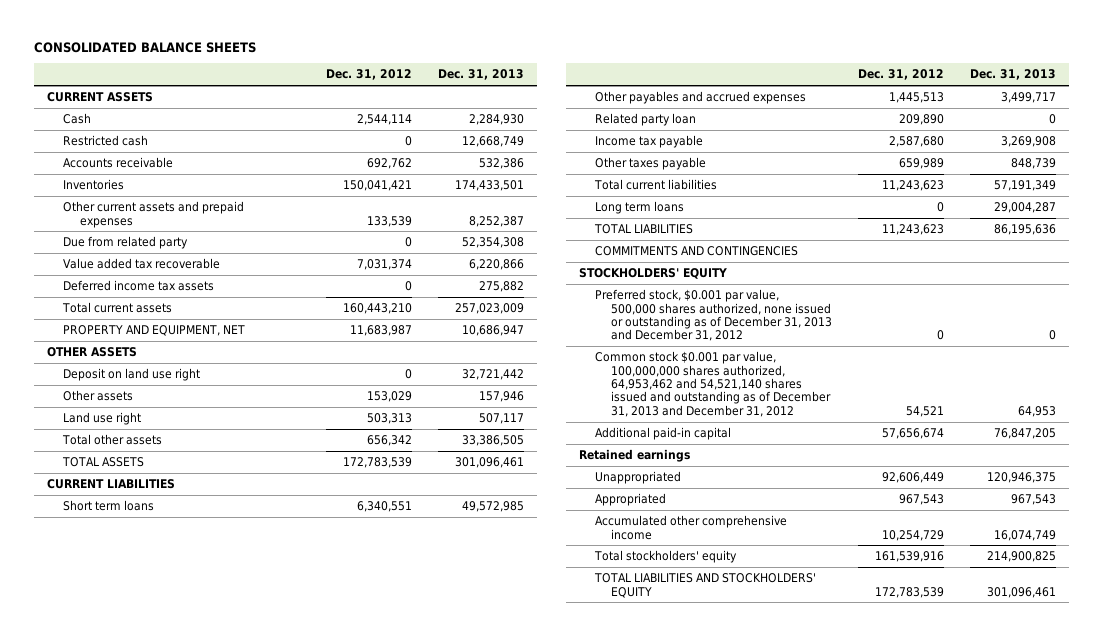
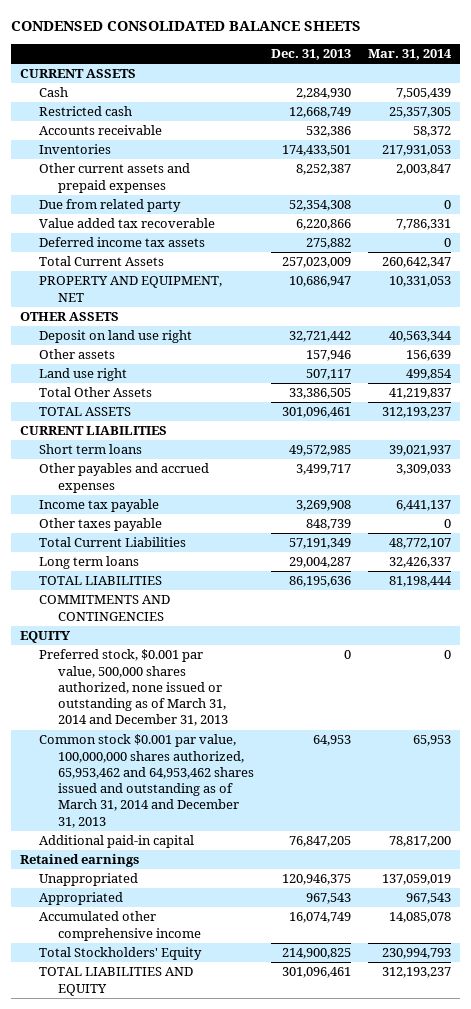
- CONSOLIDATED BALANCE SHEETS
+ CONDENSED CONSOLIDATED BALANCE SHEETS
- | Dec. 31, 2012 | Dec. 31, 2013
+ | Dec. 31, 2013 | Mar. 31, 2014
- Total current assets | 160,443,210 | 257,023,009
+ Total Current Assets | 257,023,009 | 260,642,347
- Total other assets | 656,342 | 33,386,505
+ Total Other Assets | 33,386,505 | 41,219,837
- Related party loan | 209,890 | 0
- Total current liabilities | 11,243,623 | 57,191,349
+ Total Current Liabilities | 57,191,349 | 48,772,107
- STOCKHOLDERS' EQUITY
- Preferred stock, $0.001 par value, 500,000 shares authorized, none issued or outstanding as of December 31, 2013 and December 31, 2012 | 0 | 0
- Common stock $0.001 par value, 100,000,000 shares authorized, 64,953,462 and 54,521,140 shares issued and outstanding as of December 31, 2013 and December 31, 2012 | 54,521 | 64,953
+ EQUITY
+ Preferred stock, $0.001 par value, 500,000 shares authorized, none issued or outstanding as of March 31, 2014 and December 31, 2013 | 0 | 0
+ Common stock $0.001 par value, 100,000,000 shares authorized, 65,953,462 and 64,953,462 shares issued and outstanding as of March 31, 2014 and December 31, 2013 | 64,953 | 65,953
- Total stockholders' equity | 161,539,916 | 214,900,825
- TOTAL LIABILITIES AND STOCKHOLDERS' EQUITY | 172,783,539 | 301,096,461
+ Total Stockholders' Equity | 214,900,825 | 230,994,793
+ TOTAL LIABILITIES AND EQUITY | 301,096,461 | 312,193,237

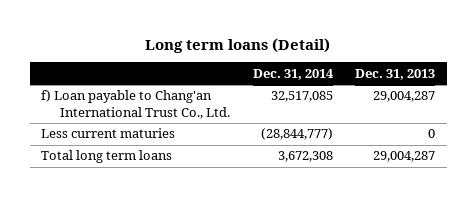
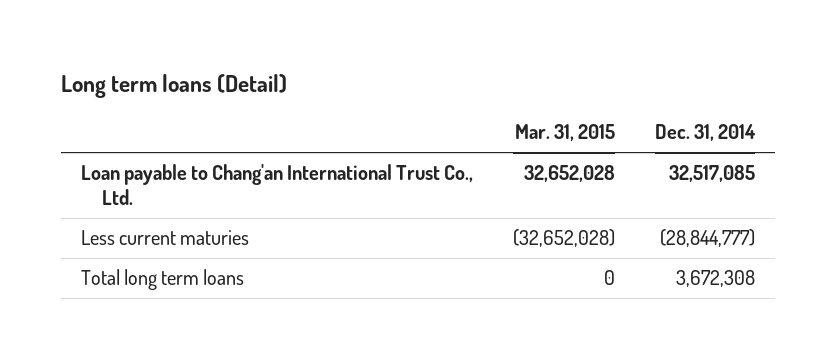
- | Dec. 31, 2014 | Dec. 31, 2013
+ | Mar. 31, 2015 | Dec. 31, 2014
- f) Loan payable to Chang'an International Trust Co., Ltd. | 32,517,085 | 29,004,287
+ Loan payable to Chang'an International Trust Co., Ltd. | 32,652,028 | 32,517,085

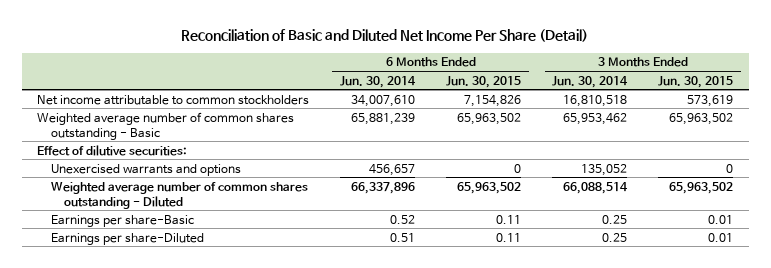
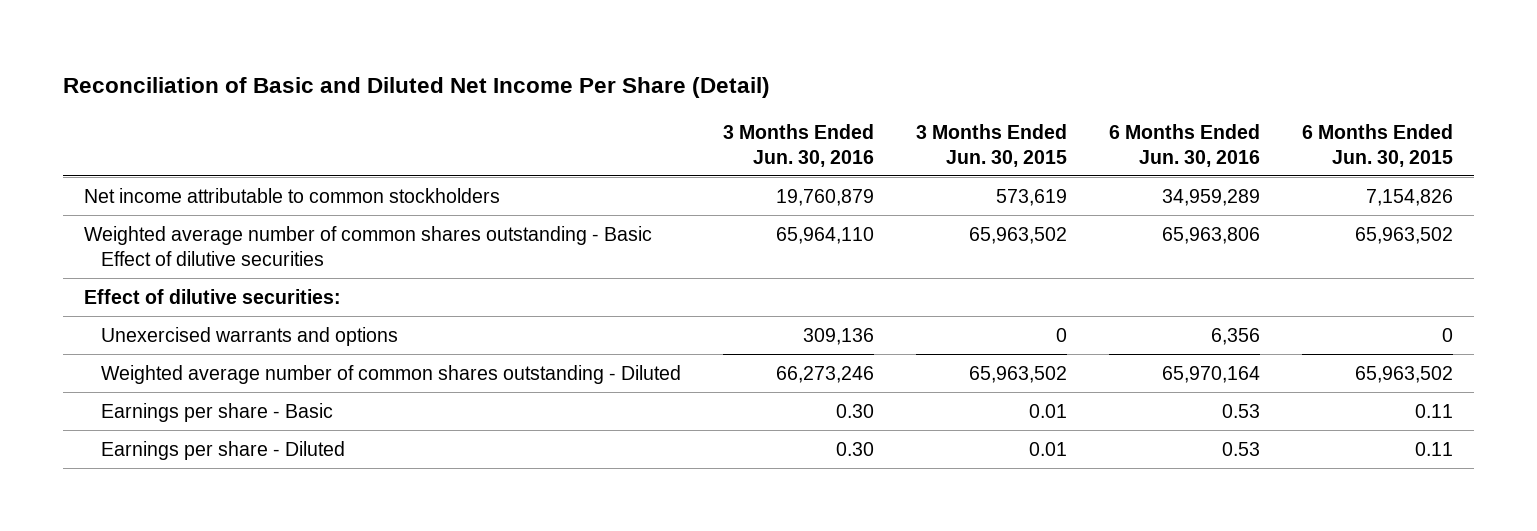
- | 6 Months Ended Jun. 30, 2014 | 6 Months Ended Jun. 30, 2015 | 3 Months Ended Jun. 30, 2014 | 3 Months Ended Jun. 30, 2015
+ | 3 Months Ended Jun. 30, 2016 | 3 Months Ended Jun. 30, 2015 | 6 Months Ended Jun. 30, 2016 | 6 Months Ended Jun. 30, 2015
- Weighted average number of common shares outstanding - Basic | 65,881,239 | 65,963,502 | 65,953,462 | 65,963,502
+ Weighted average number of common shares outstanding - Basic Effect of dilutive securities | 65,964,110 | 65,963,502 | 65,963,806 | 65,963,502
- Earnings per share-Basic | 0.52 | 0.11 | 0.25 | 0.01
- Earnings per share-Diluted | 0.51 | 0.11 | 0.25 | 0.01
+ Earnings per share - Basic | 0.30 | 0.01 | 0.53 | 0.11
+ Earnings per share - Diluted | 0.30 | 0.01 | 0.53 | 0.11

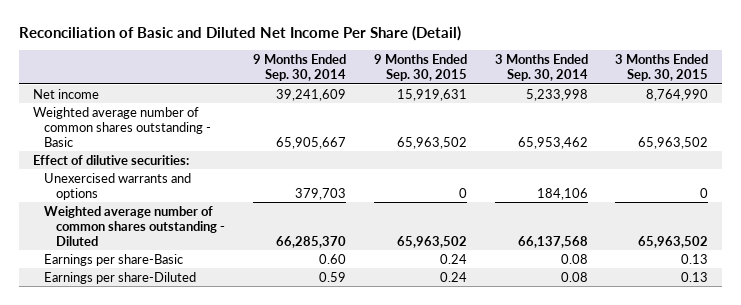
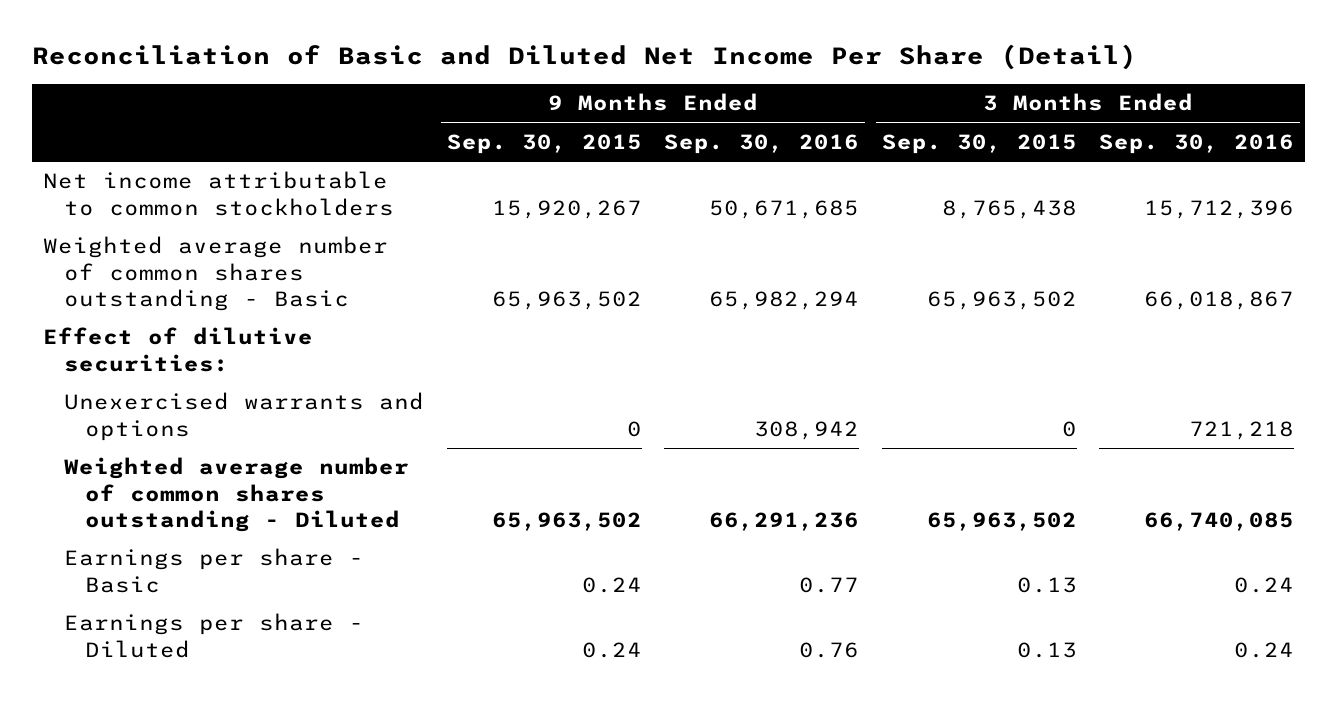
- | 9 Months Ended Sep. 30, 2014 | 9 Months Ended Sep. 30, 2015 | 3 Months Ended Sep. 30, 2014 | 3 Months Ended Sep. 30, 2015
+ | 9 Months Ended Sep. 30, 2015 | 9 Months Ended Sep. 30, 2016 | 3 Months Ended Sep. 30, 2015 | 3 Months Ended Sep. 30, 2016
- Net income | 39,241,609 | 15,919,631 | 5,233,998 | 8,764,990
+ Net income attributable to common stockholders | 15,920,267 | 50,671,685 | 8,765,438 | 15,712,396
- Earnings per share-Basic | 0.60 | 0.24 | 0.08 | 0.13
- Earnings per share-Diluted | 0.59 | 0.24 | 0.08 | 0.13
+ Earnings per share - Basic | 0.24 | 0.77 | 0.13 | 0.24
+ Earnings per share - Diluted | 0.24 | 0.76 | 0.13 | 0.24

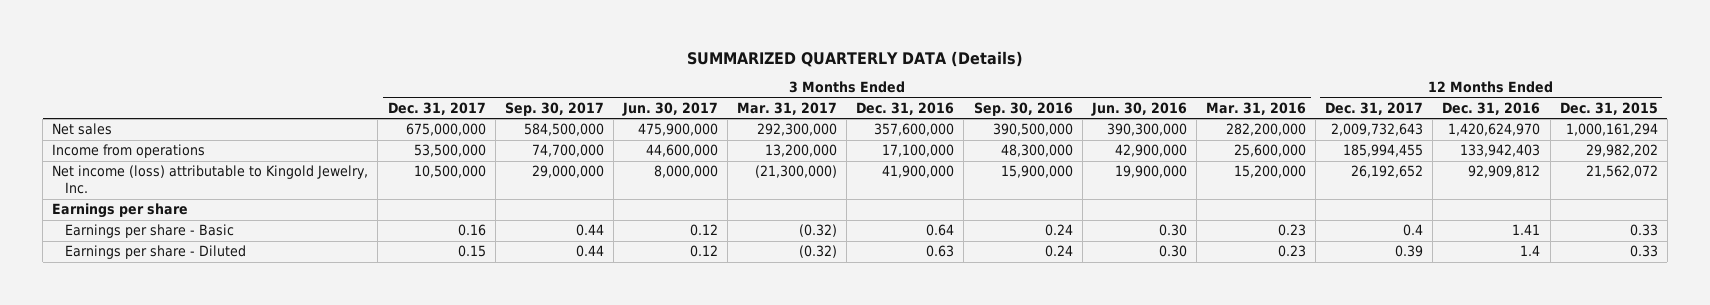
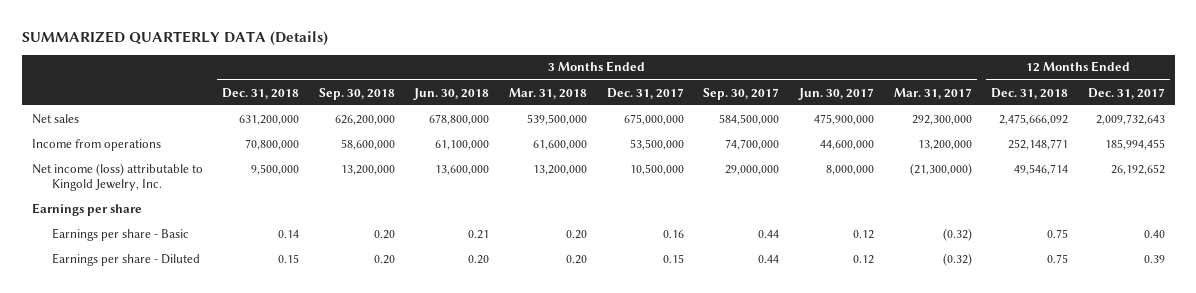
- | 3 Months Ended Dec. 31, 2017 | 3 Months Ended Sep. 30, 2017 | 3 Months Ended Jun. 30, 2017 | 3 Months Ended Mar. 31, 2017 | 3 Months Ended Dec. 31, 2016 | 3 Months Ended Sep. 30, 2016 | 3 Months Ended Jun. 30, 2016 | 3 Months Ended Mar. 31, 2016 | 12 Months Ended Dec. 31, 2017 | 12 Months Ended Dec. 31, 2016 | 12 Months Ended Dec. 31, 2015
+ | 3 Months Ended Dec. 31, 2018 | 3 Months Ended Sep. 30, 2018 | 3 Months Ended Jun. 30, 2018 | 3 Months Ended Mar. 31, 2018 | 3 Months Ended Dec. 31, 2017 | 3 Months Ended Sep. 30, 2017 | 3 Months Ended Jun. 30, 2017 | 3 Months Ended Mar. 31, 2017 | 12 Months Ended Dec. 31, 2018 | 12 Months Ended Dec. 31, 2017
- Earnings per share - Basic | 0.16 | 0.44 | 0.12 | (0.32) | 0.64 | 0.24 | 0.30 | 0.23 | 0.4 | 1.41 | 0.33
+ Earnings per share - Basic | 0.14 | 0.20 | 0.21 | 0.20 | 0.16 | 0.44 | 0.12 | (0.32) | 0.75 | 0.40

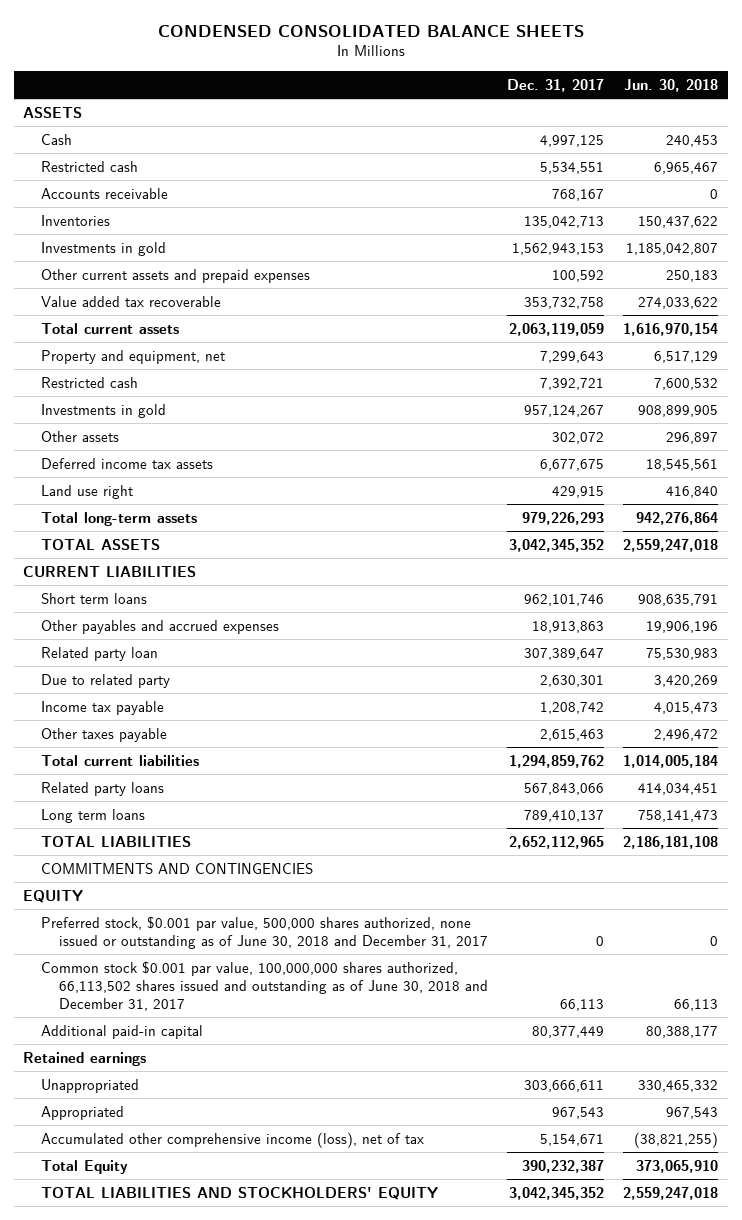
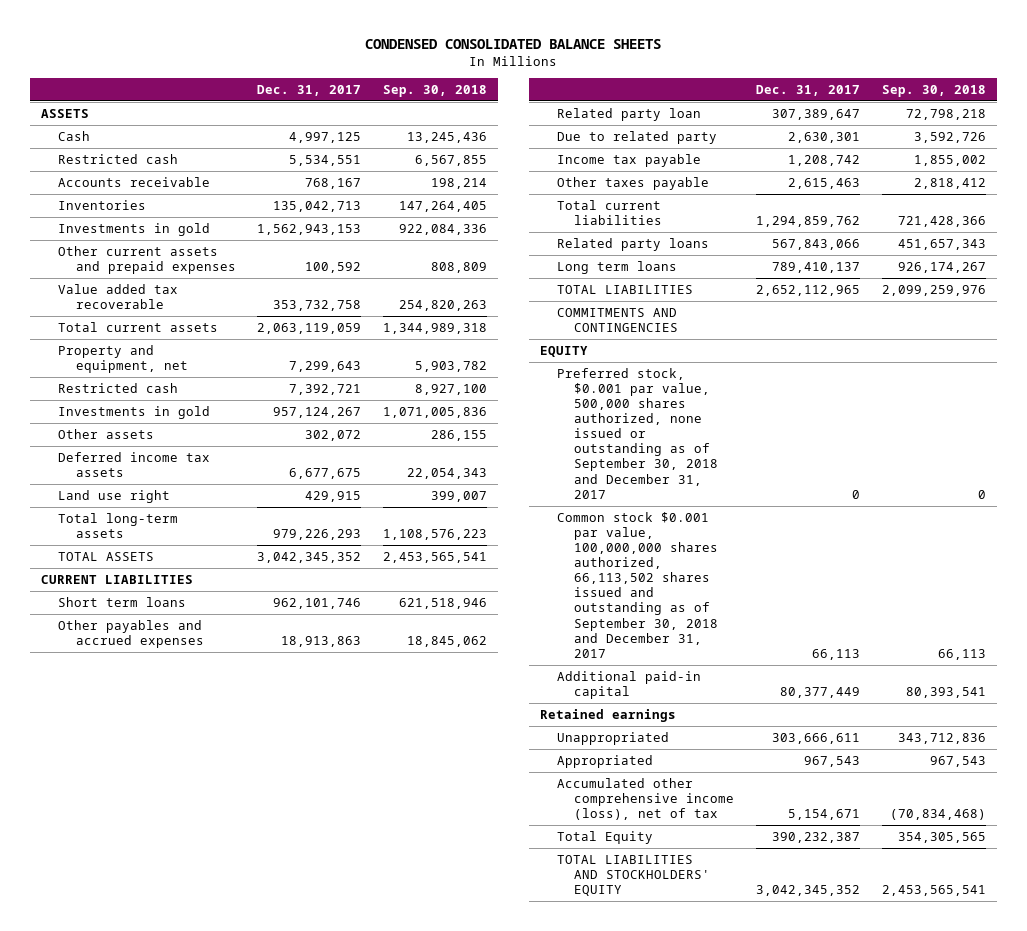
- | Dec. 31, 2017 | Jun. 30, 2018
+ | Dec. 31, 2017 | Sep. 30, 2018
- Preferred stock, $0.001 par value, 500,000 shares authorized, none issued or outstanding as of June 30, 2018 and December 31, 2017 | 0 | 0
- Common stock $0.001 par value, 100,000,000 shares authorized, 66,113,502 shares issued and outstanding as of June 30, 2018 and December 31, 2017 | 66,113 | 66,113
+ Preferred stock, $0.001 par value, 500,000 shares authorized, none issued or outstanding as of September 30, 2018 and December 31, 2017 | 0 | 0
+ Common stock $0.001 par value, 100,000,000 shares authorized, 66,113,502 shares issued and outstanding as of September 30, 2018 and December 31, 2017 | 66,113 | 66,113

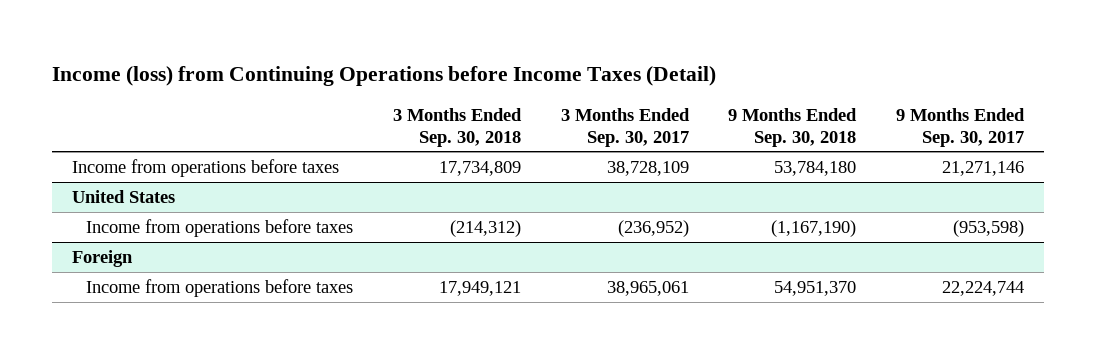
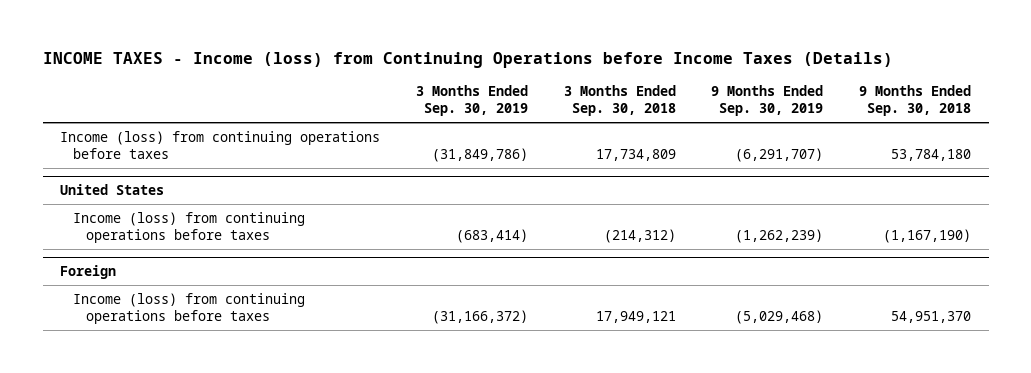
- Income (loss) from Continuing Operations before Income Taxes (Detail)
+ INCOME TAXES - Income (loss) from Continuing Operations before Income Taxes (Details)
- | 3 Months Ended Sep. 30, 2018 | 3 Months Ended Sep. 30, 2017 | 9 Months Ended Sep. 30, 2018 | 9 Months Ended Sep. 30, 2017
+ | 3 Months Ended Sep. 30, 2019 | 3 Months Ended Sep. 30, 2018 | 9 Months Ended Sep. 30, 2019 | 9 Months Ended Sep. 30, 2018
- Income from operations before taxes | 17,734,809 | 38,728,109 | 53,784,180 | 21,271,146
+ Income (loss) from continuing operations before taxes | (31,849,786) | 17,734,809 | (6,291,707) | 53,784,180
@ United States
- Income from operations before taxes | (214,312) | (236,952) | (1,167,190) | (953,598)
+ Income (loss) from continuing operations before taxes | (683,414) | (214,312) | (1,262,239) | (1,167,190)
@ Foreign
- Income from operations before taxes | 17,949,121 | 38,965,061 | 54,951,370 | 22,224,744
+ Income (loss) from continuing operations before taxes | (31,166,372) | 17,949,121 | (5,029,468) | 54,951,370

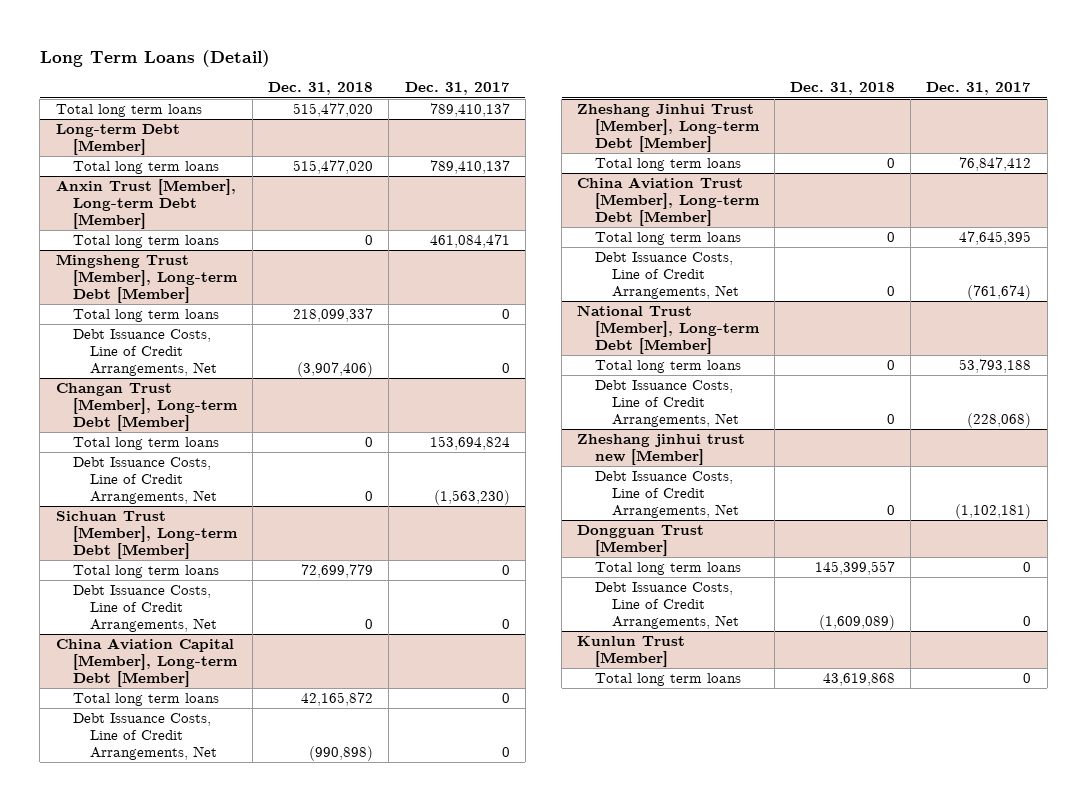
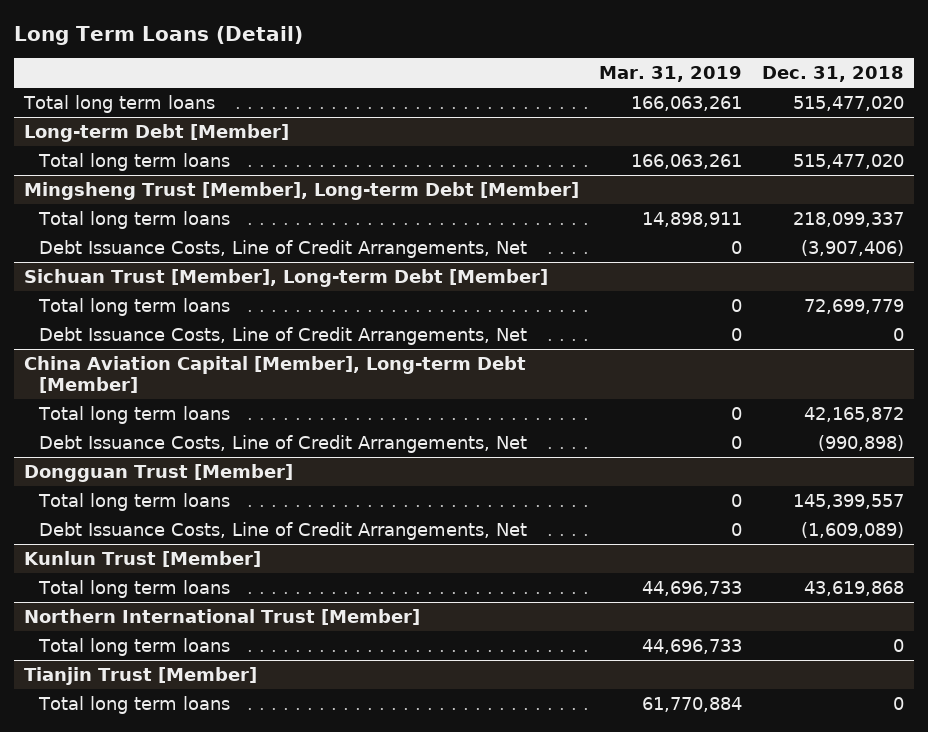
- | Dec. 31, 2018 | Dec. 31, 2017
+ | Mar. 31, 2019 | Dec. 31, 2018
- Anxin Trust [Member], Long-term Debt [Member]
- Total long term loans | 0 | 461,084,471
- Changan Trust [Member], Long-term Debt [Member]
- Total long term loans | 0 | 153,694,824
- Debt Issuance Costs, Line of Credit Arrangements, Net | 0 | (1,563,230)
- Zheshang Jinhui Trust [Member], Long-term Debt [Member]
- Total long term loans | 0 | 76,847,412
- China Aviation Trust [Member], Long-term Debt [Member]
- Total long term loans | 0 | 47,645,395
- Debt Issuance Costs, Line of Credit Arrangements, Net | 0 | (761,674)
- National Trust [Member], Long-term Debt [Member]
- Total long term loans | 0 | 53,793,188
- Debt Issuance Costs, Line of Credit Arrangements, Net | 0 | (228,068)
- Zheshang jinhui trust new [Member]
- Debt Issuance Costs, Line of Credit Arrangements, Net | 0 | (1,102,181)
+ Northern International Trust [Member]
+ Total long term loans | 44,696,733 | 0
+ Tianjin Trust [Member]
+ Total long term loans | 61,770,884 | 0

